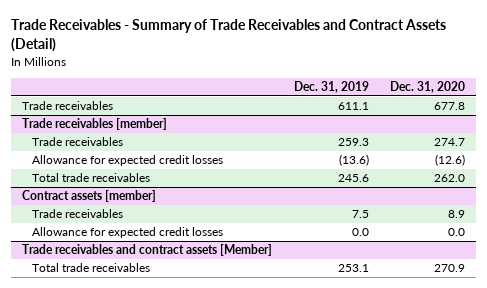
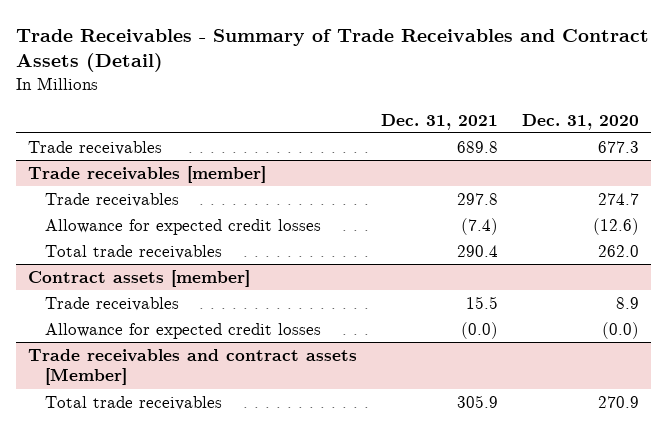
- | Dec. 31, 2019 | Dec. 31, 2020
+ | Dec. 31, 2021 | Dec. 31, 2020
- Trade receivables | 611.1 | 677.8
+ Trade receivables | 689.8 | 677.3
@ Contract assets [member]
- Allowance for expected credit losses | 0.0 | 0.0
+ Allowance for expected credit losses | (0.0) | (0.0)

